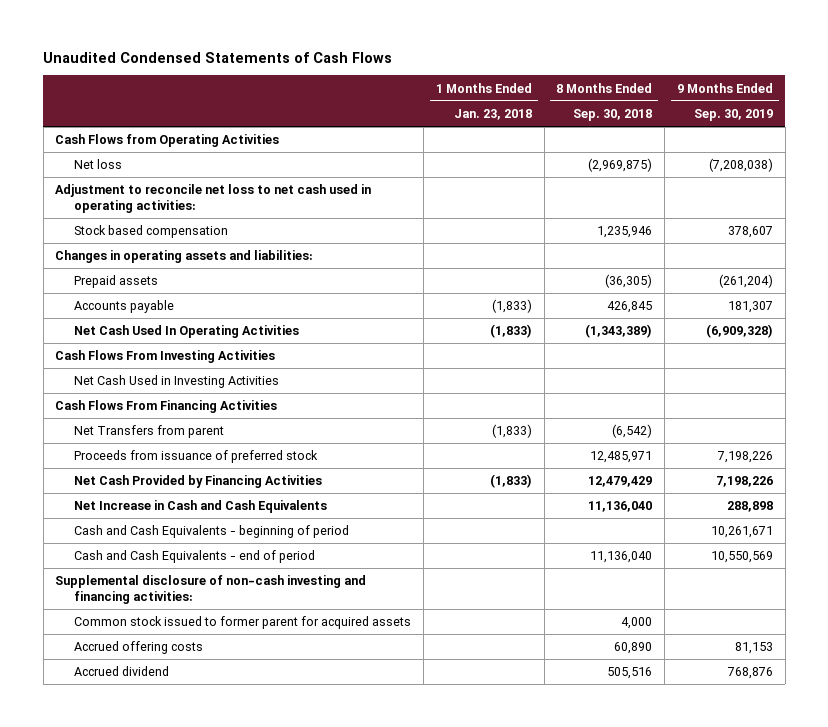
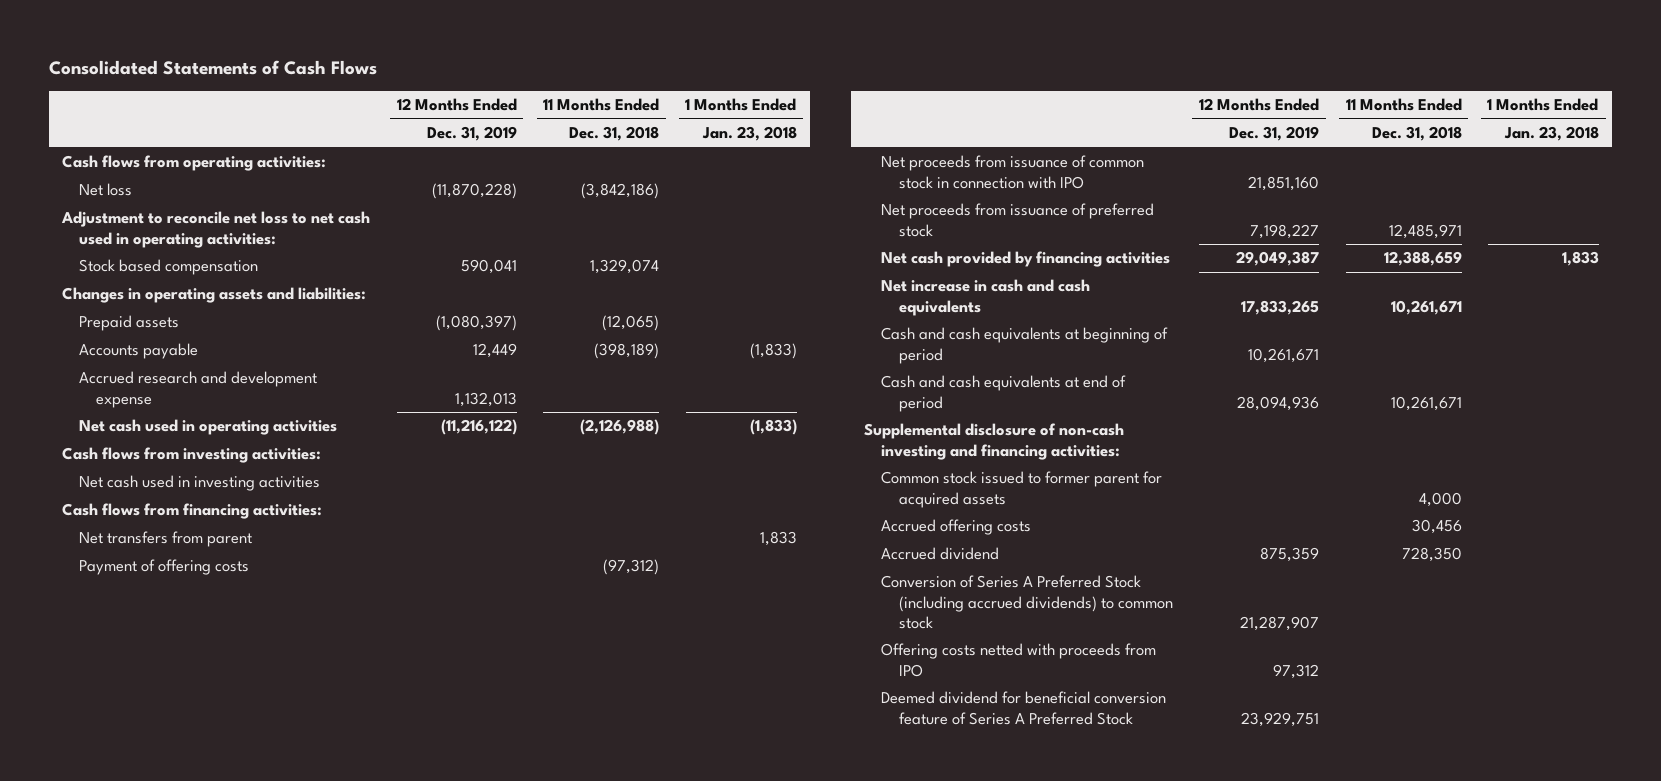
- Unaudited Condensed Statements of Cash Flows
+ Consolidated Statements of Cash Flows
- | 1 Months Ended Jan. 23, 2018 | 8 Months Ended Sep. 30, 2018 | 9 Months Ended Sep. 30, 2019
+ | 12 Months Ended Dec. 31, 2019 | 11 Months Ended Dec. 31, 2018 | 1 Months Ended Jan. 23, 2018
- Cash Flows from Operating Activities
+ Cash flows from operating activities:
- Net Cash Used In Operating Activities | (1,833) | (1,343,389) | (6,909,328)
- Cash Flows From Investing Activities
- Net Cash Used in Investing Activities
- Cash Flows From Financing Activities
- Net Transfers from parent | (1,833) | (6,542) |
- Proceeds from issuance of preferred stock | | 12,485,971 | 7,198,226
- Net Cash Provided by Financing Activities | (1,833) | 12,479,429 | 7,198,226
- Net Increase in Cash and Cash Equivalents | | 11,136,040 | 288,898
- Cash and Cash Equivalents - beginning of period | | | 10,261,671
- Cash and Cash Equivalents - end of period | | 11,136,040 | 10,550,569
+ Accrued research and development expense | 1,132,013 | |
+ Net cash used in operating activities | (11,216,122) | (2,126,988) | (1,833)
+ Cash flows from investing activities:
+ Net cash used in investing activities
+ Cash flows from financing activities:
+ Net transfers from parent | | | 1,833
+ Payment of offering costs | | (97,312) |
+ Net proceeds from issuance of common stock in connection with IPO | 21,851,160 | |
+ Net proceeds from issuance of preferred stock | 7,198,227 | 12,485,971 |
+ Net cash provided by financing activities | 29,049,387 | 12,388,659 | 1,833
+ Net increase in cash and cash equivalents | 17,833,265 | 10,261,671 |
+ Cash and cash equivalents at beginning of period | 10,261,671 | |
+ Cash and cash equivalents at end of period | 28,094,936 | 10,261,671 |
+ Conversion of Series A Preferred Stock (including accrued dividends) to common stock | 21,287,907 | |
+ Offering costs netted with proceeds from IPO | 97,312 | |
+ Deemed dividend for beneficial conversion feature of Series A Preferred Stock | 23,929,751 | |

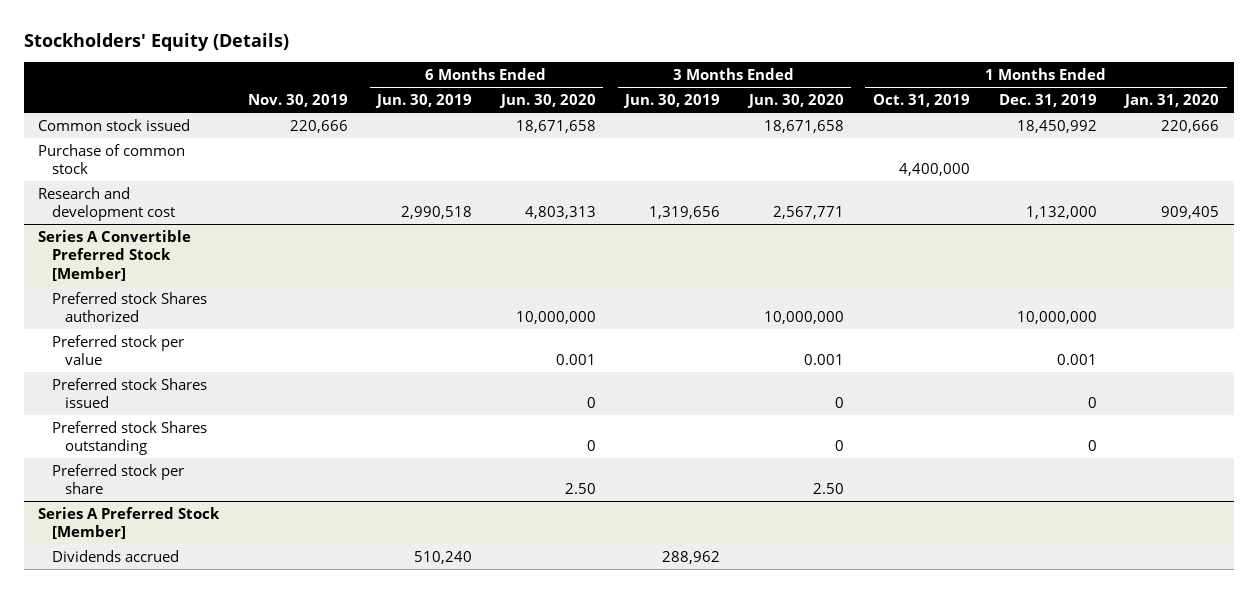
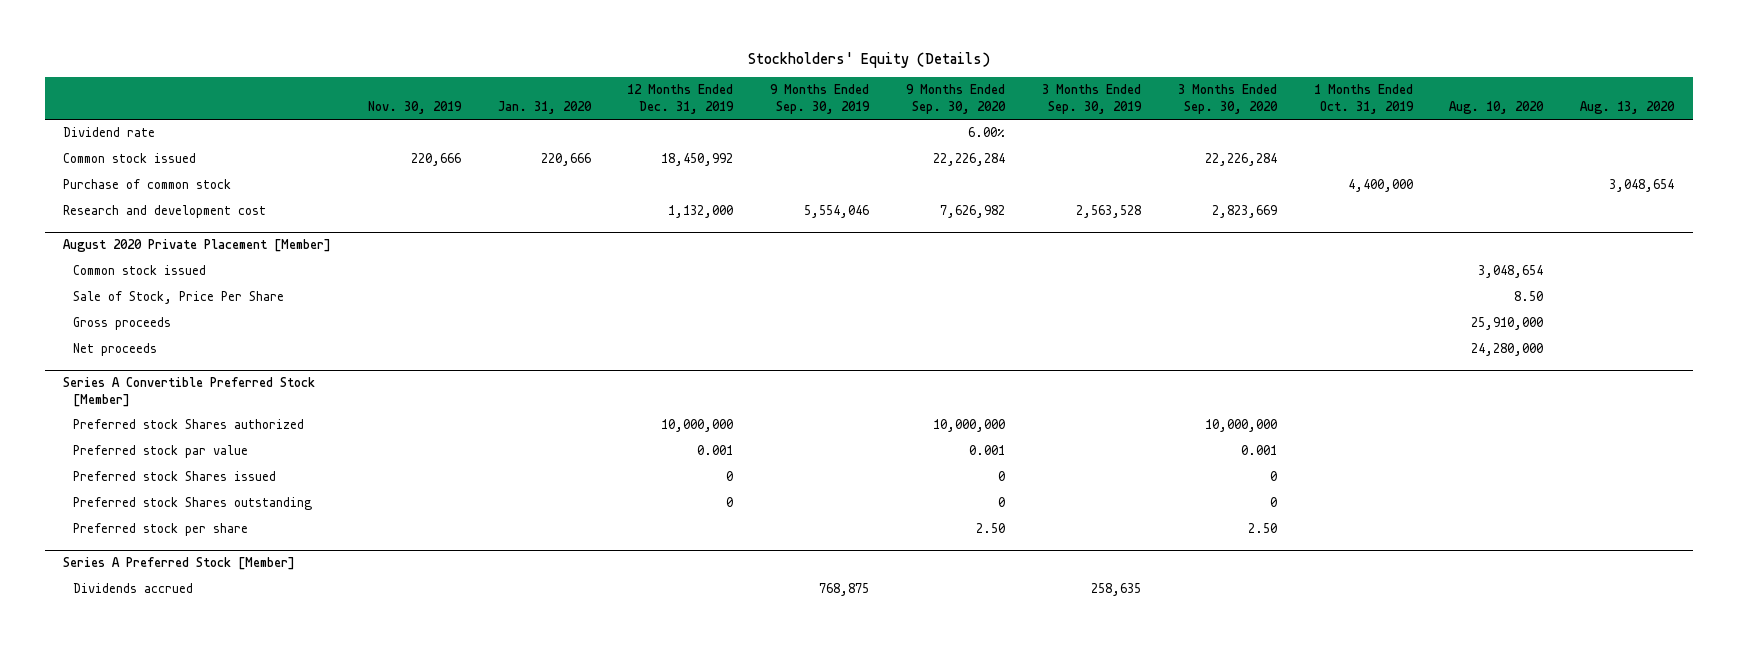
- | Nov. 30, 2019 | 6 Months Ended Jun. 30, 2019 | 6 Months Ended Jun. 30, 2020 | 3 Months Ended Jun. 30, 2019 | 3 Months Ended Jun. 30, 2020 | 1 Months Ended Oct. 31, 2019 | 1 Months Ended Dec. 31, 2019 | 1 Months Ended Jan. 31, 2020
+ | Nov. 30, 2019 | Jan. 31, 2020 | 12 Months Ended Dec. 31, 2019 | 9 Months Ended Sep. 30, 2019 | 9 Months Ended Sep. 30, 2020 | 3 Months Ended Sep. 30, 2019 | 3 Months Ended Sep. 30, 2020 | 1 Months Ended Oct. 31, 2019 | Aug. 10, 2020 | Aug. 13, 2020
+ Dividend rate | | | | | 6.00% | | | | |
+ August 2020 Private Placement [Member]
+ Common stock issued | | | | | | | | | 3,048,654 |
+ Sale of Stock, Price Per Share | | | | | | | | | 8.50 |
+ Gross proceeds | | | | | | | | | 25,910,000 |
+ Net proceeds | | | | | | | | | 24,280,000 |
@ Series A Convertible Preferred Stock [Member]
- Preferred stock per value | | | 0.001 | | 0.001 | | 0.001 |
+ Preferred stock par value | | | 0.001 | | 0.001 | | 0.001 | | |

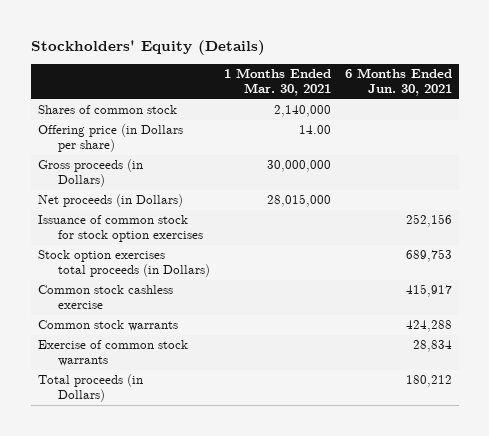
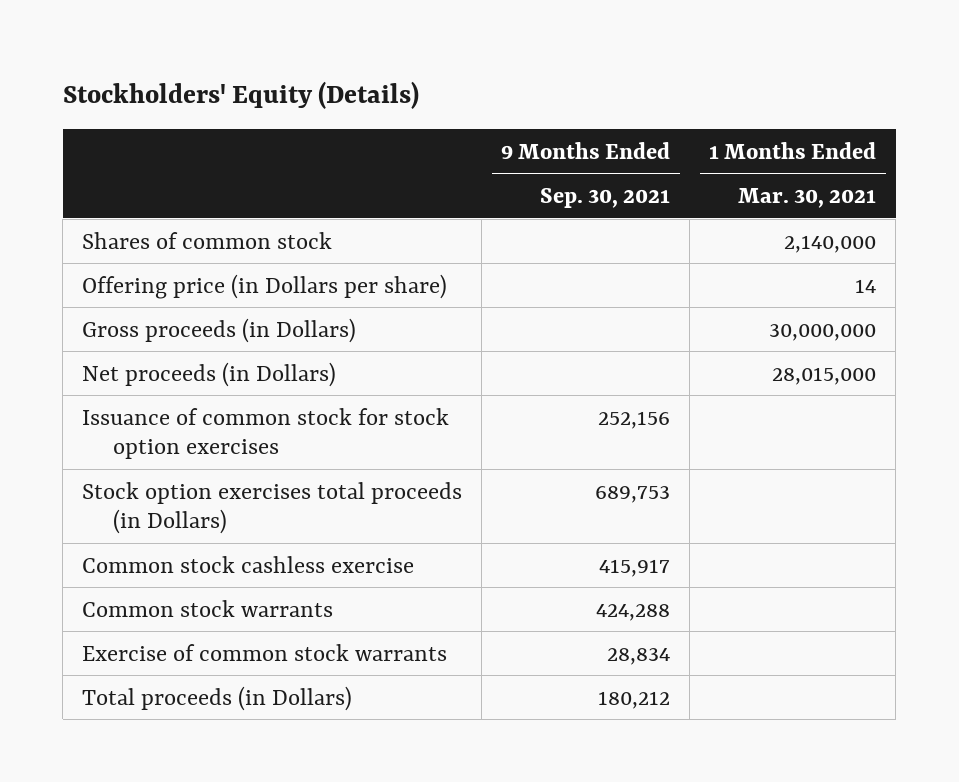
- | 1 Months Ended Mar. 30, 2021 | 6 Months Ended Jun. 30, 2021
+ | 9 Months Ended Sep. 30, 2021 | 1 Months Ended Mar. 30, 2021
- Offering price (in Dollars per share) | 14.00 |
+ Offering price (in Dollars per share) | | 14

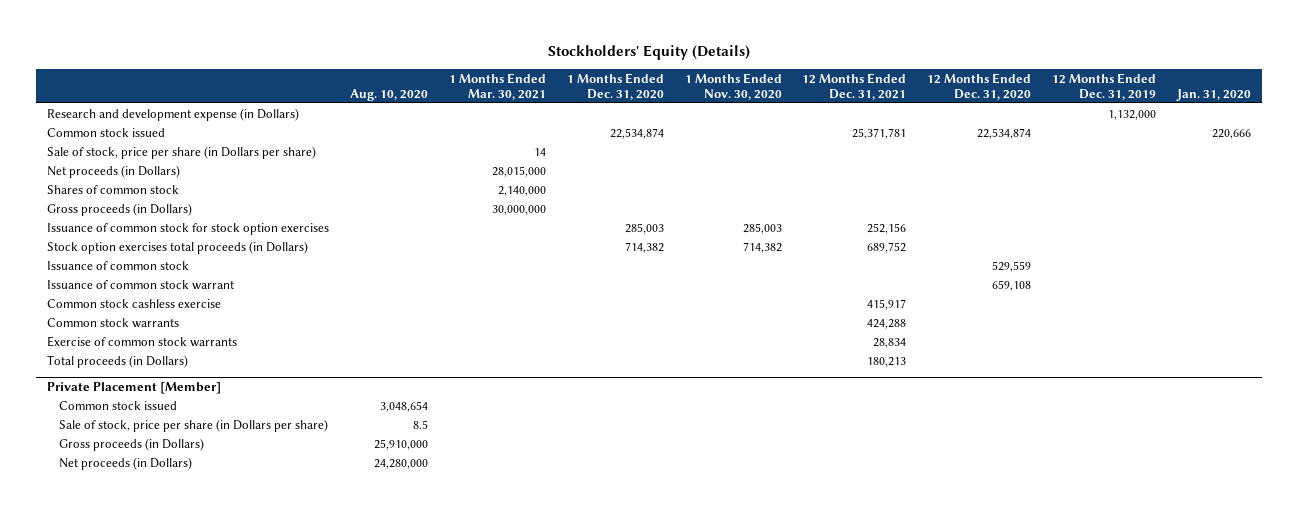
- | 9 Months Ended Sep. 30, 2021 | 1 Months Ended Mar. 30, 2021
+ | Aug. 10, 2020 | 1 Months Ended Mar. 30, 2021 | 1 Months Ended Dec. 31, 2020 | 1 Months Ended Nov. 30, 2020 | 12 Months Ended Dec. 31, 2021 | 12 Months Ended Dec. 31, 2020 | 12 Months Ended Dec. 31, 2019 | Jan. 31, 2020
+ Research and development expense (in Dollars) | | | | | | | 1,132,000 |
+ Common stock issued | | | 22,534,874 | | 25,371,781 | 22,534,874 | | 220,666
+ Sale of stock, price per share (in Dollars per share) | | 14 | | | | | |
moved up: Net proceeds (in Dollars) | | 28,015,000 | | | | | |
- Offering price (in Dollars per share) | | 14
+ Issuance of common stock | | | | | | 529,559 | |
+ Issuance of common stock warrant | | | | | | 659,108 | |
+ Private Placement [Member]
+ Common stock issued | 3,048,654 | | | | | | |
+ Sale of stock, price per share (in Dollars per share) | 8.5 | | | | | | |
+ Gross proceeds (in Dollars) | 25,910,000 | | | | | | |
+ Net proceeds (in Dollars) | 24,280,000 | | | | | | |

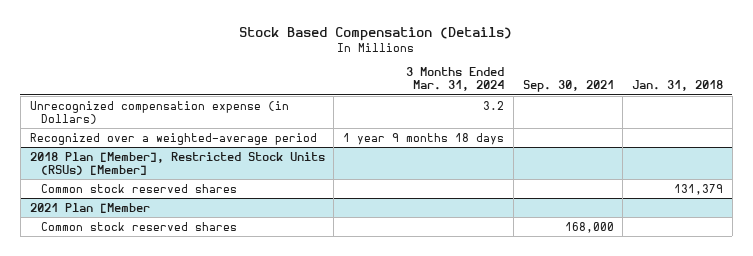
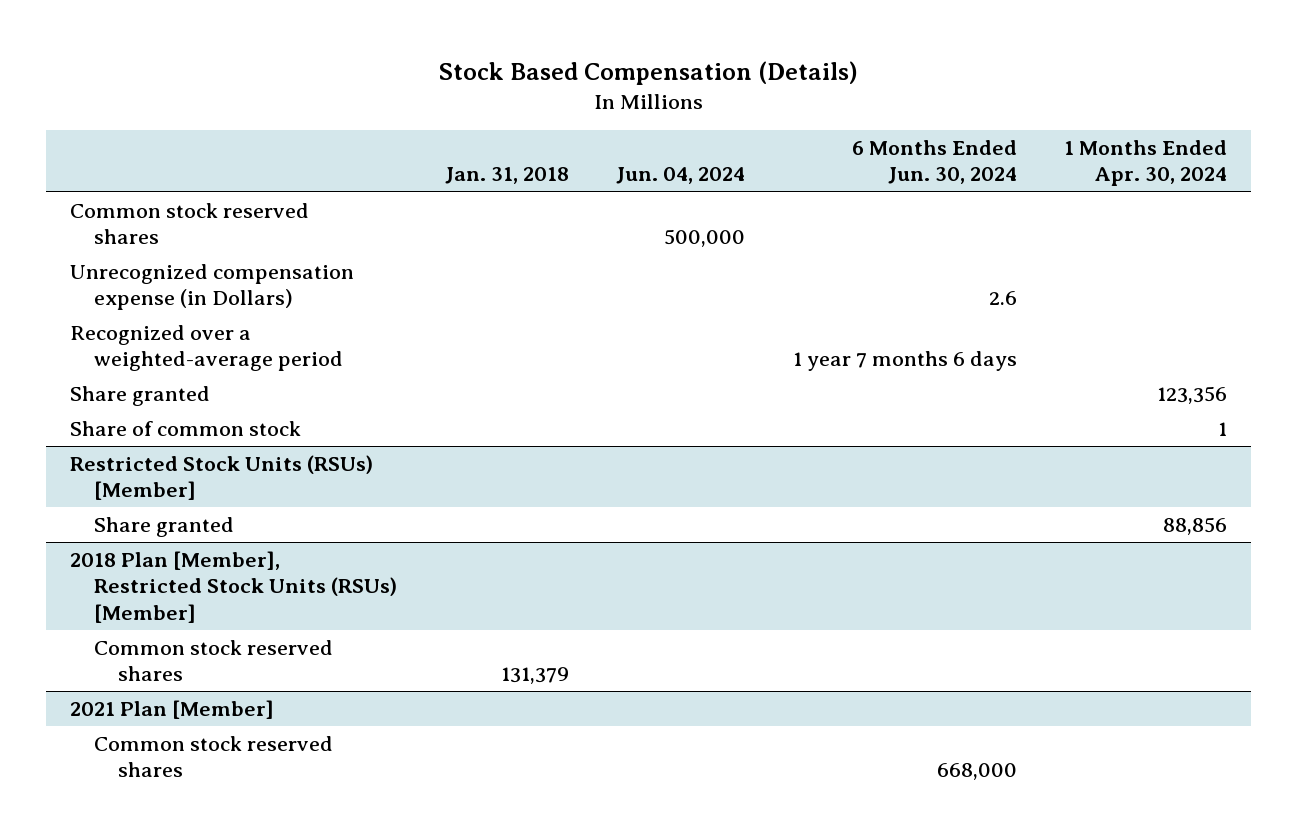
- | 3 Months Ended Mar. 31, 2024 | Sep. 30, 2021 | Jan. 31, 2018
+ | Jan. 31, 2018 | Jun. 04, 2024 | 6 Months Ended Jun. 30, 2024 | 1 Months Ended Apr. 30, 2024
+ Common stock reserved shares | | 500,000 | |
+ Share granted | | | | 123,356
+ Share of common stock | | | | 1
+ Restricted Stock Units (RSUs) [Member]
+ Share granted | | | | 88,856
- 2021 Plan [Member
+ 2021 Plan [Member]

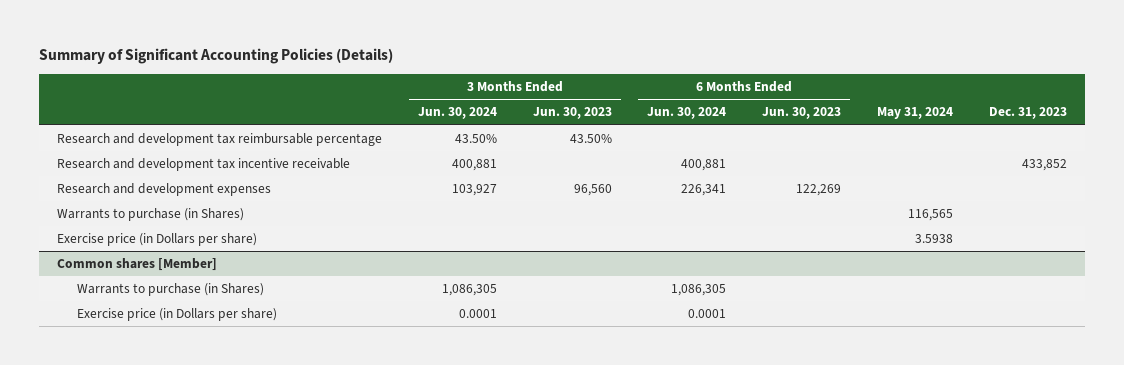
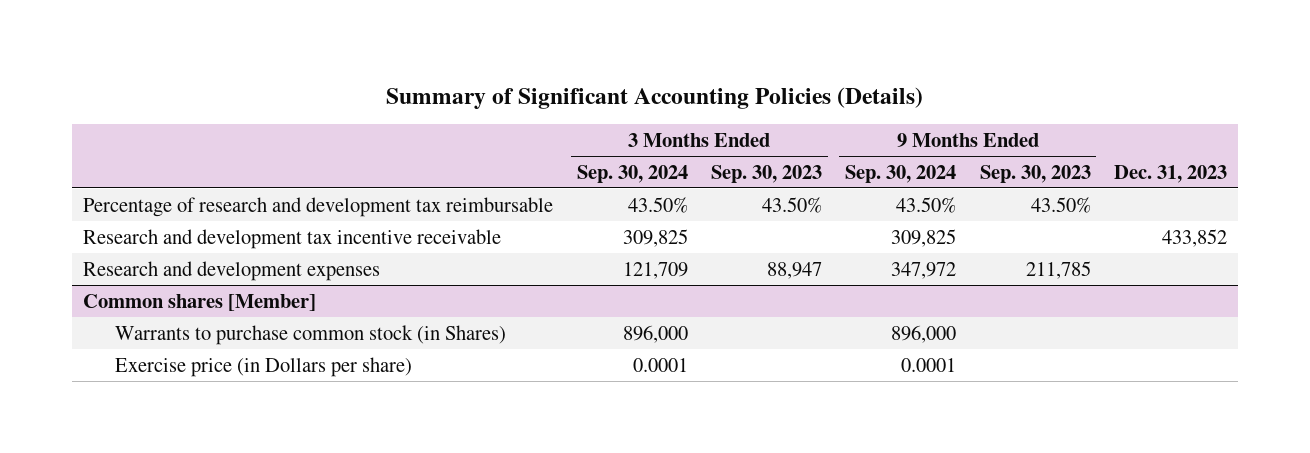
- | 3 Months Ended Jun. 30, 2024 | 3 Months Ended Jun. 30, 2023 | 6 Months Ended Jun. 30, 2024 | 6 Months Ended Jun. 30, 2023 | May 31, 2024 | Dec. 31, 2023
+ | 3 Months Ended Sep. 30, 2024 | 3 Months Ended Sep. 30, 2023 | 9 Months Ended Sep. 30, 2024 | 9 Months Ended Sep. 30, 2023 | Dec. 31, 2023
- Research and development tax reimbursable percentage | 43.50% | 43.50% | | | |
+ Percentage of research and development tax reimbursable | 43.50% | 43.50% | 43.50% | 43.50% |
- Warrants to purchase (in Shares) | | | | | 116,565 |
- Exercise price (in Dollars per share) | | | | | 3.5938 |
@ Common shares [Member]
- Warrants to purchase (in Shares) | 1,086,305 | | 1,086,305 | | |
+ Warrants to purchase common stock (in Shares) | 896,000 | | 896,000 | |

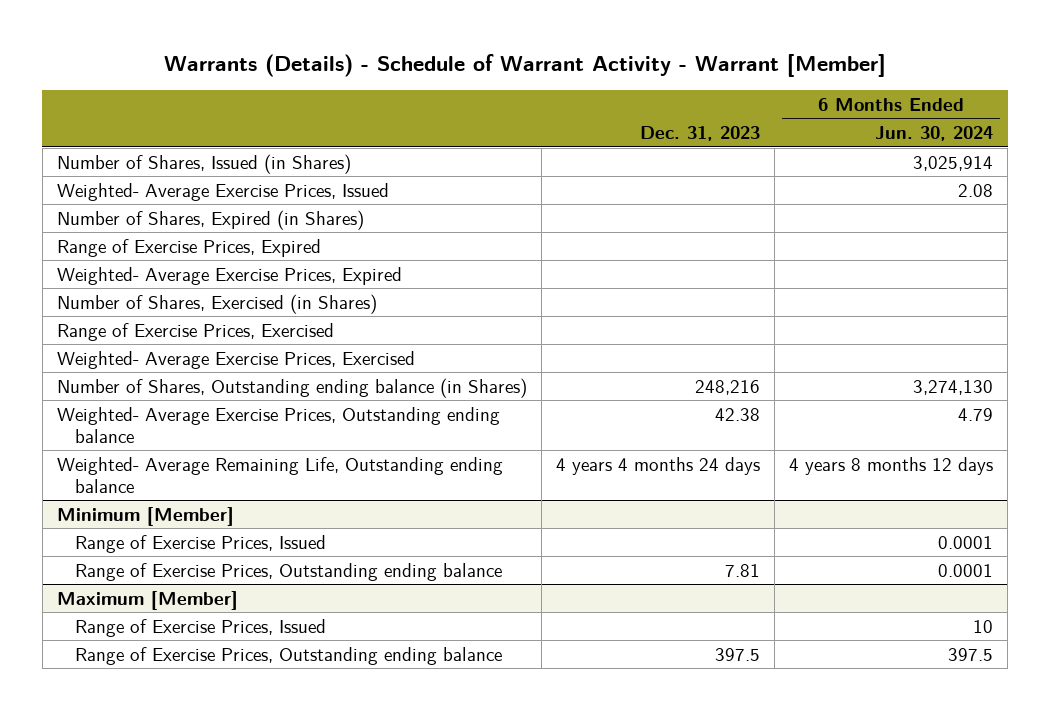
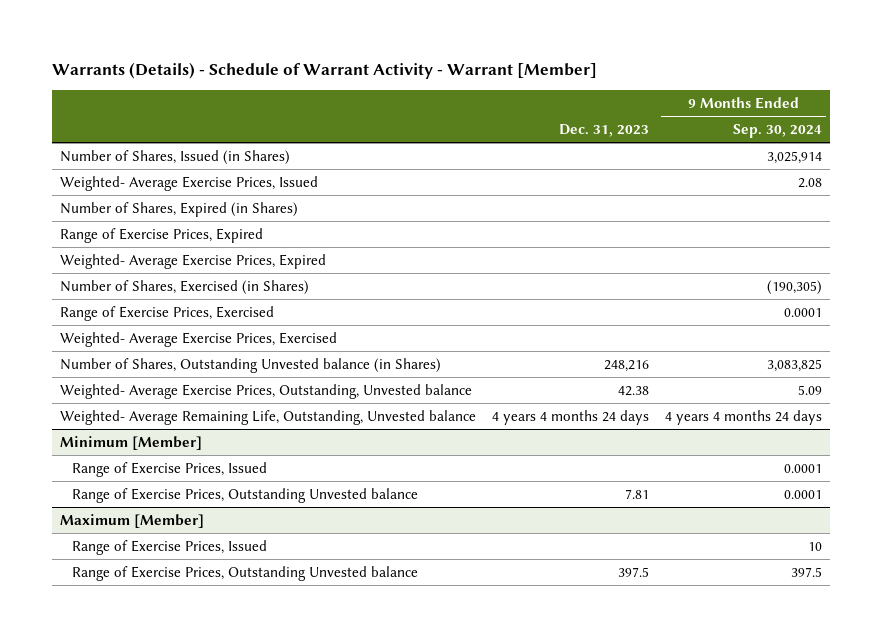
- | Dec. 31, 2023 | 6 Months Ended Jun. 30, 2024
+ | Dec. 31, 2023 | 9 Months Ended Sep. 30, 2024
- Number of Shares, Outstanding ending balance (in Shares) | 248,216 | 3,274,130
- Weighted- Average Exercise Prices, Outstanding ending balance | 42.38 | 4.79
- Weighted- Average Remaining Life, Outstanding ending balance | 4 years 4 months 24 days | 4 years 8 months 12 days
+ Number of Shares, Outstanding Unvested balance (in Shares) | 248,216 | 3,083,825
+ Weighted- Average Exercise Prices, Outstanding, Unvested balance | 42.38 | 5.09
+ Weighted- Average Remaining Life, Outstanding, Unvested balance | 4 years 4 months 24 days | 4 years 4 months 24 days
@ Minimum [Member]
- Range of Exercise Prices, Outstanding ending balance | 7.81 | 0.0001
+ Range of Exercise Prices, Outstanding Unvested balance | 7.81 | 0.0001
@ Maximum [Member]
- Range of Exercise Prices, Outstanding ending balance | 397.5 | 397.5
+ Range of Exercise Prices, Outstanding Unvested balance | 397.5 | 397.5

